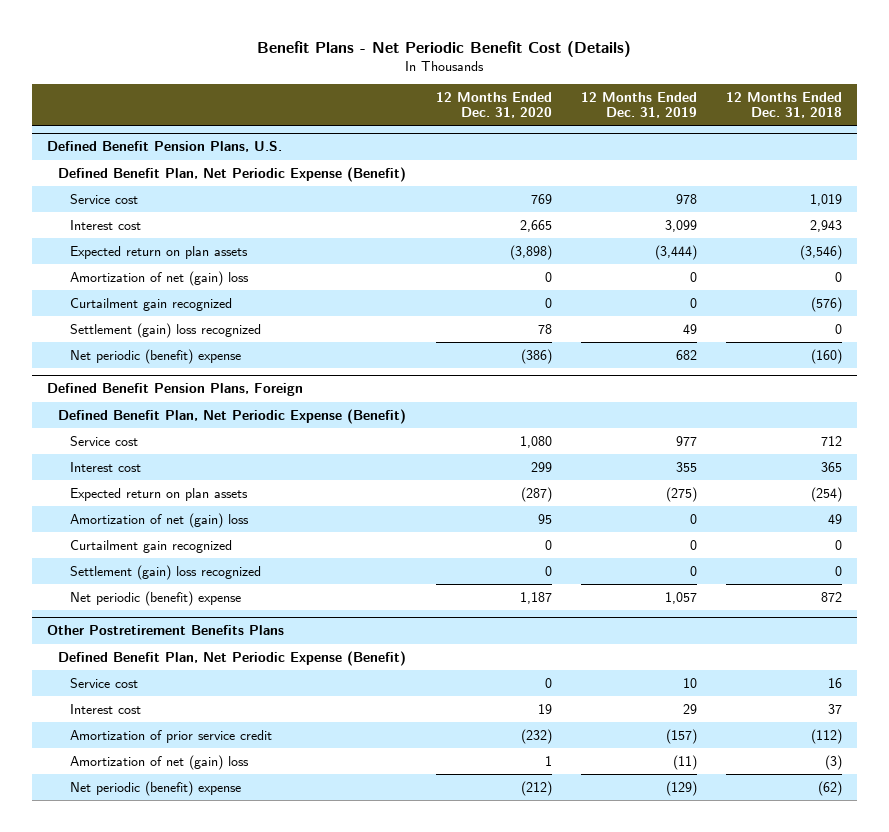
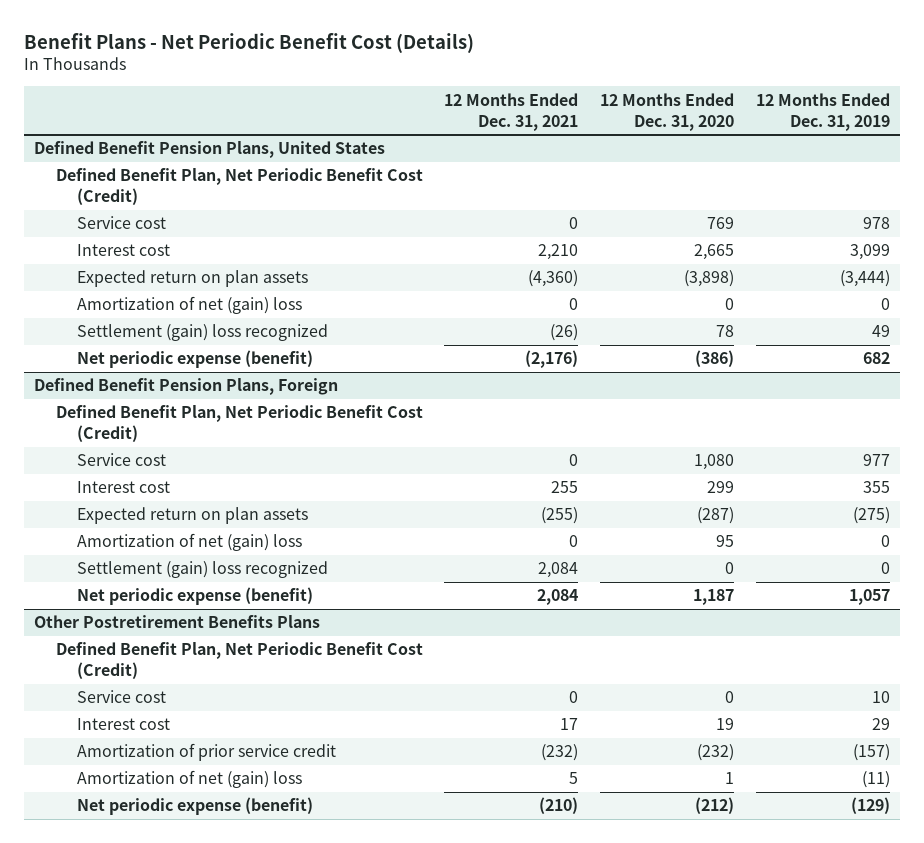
- | 12 Months Ended Dec. 31, 2020 | 12 Months Ended Dec. 31, 2019 | 12 Months Ended Dec. 31, 2018
+ | 12 Months Ended Dec. 31, 2021 | 12 Months Ended Dec. 31, 2020 | 12 Months Ended Dec. 31, 2019
- Defined Benefit Pension Plans, U.S.
- Defined Benefit Plan, Net Periodic Expense (Benefit)
+ Defined Benefit Pension Plans, United States
+ Defined Benefit Plan, Net Periodic Benefit Cost (Credit)
- Curtailment gain recognized | 0 | 0 | (576)
- Net periodic (benefit) expense | (386) | 682 | (160)
+ Net periodic expense (benefit) | (2,176) | (386) | 682
@ Defined Benefit Pension Plans, Foreign
- Defined Benefit Plan, Net Periodic Expense (Benefit)
+ Defined Benefit Plan, Net Periodic Benefit Cost (Credit)
- Curtailment gain recognized | 0 | 0 | 0
- Net periodic (benefit) expense | 1,187 | 1,057 | 872
+ Net periodic expense (benefit) | 2,084 | 1,187 | 1,057
@ Other Postretirement Benefits Plans
- Defined Benefit Plan, Net Periodic Expense (Benefit)
+ Defined Benefit Plan, Net Periodic Benefit Cost (Credit)
- Net periodic (benefit) expense | (212) | (129) | (62)
+ Net periodic expense (benefit) | (210) | (212) | (129)

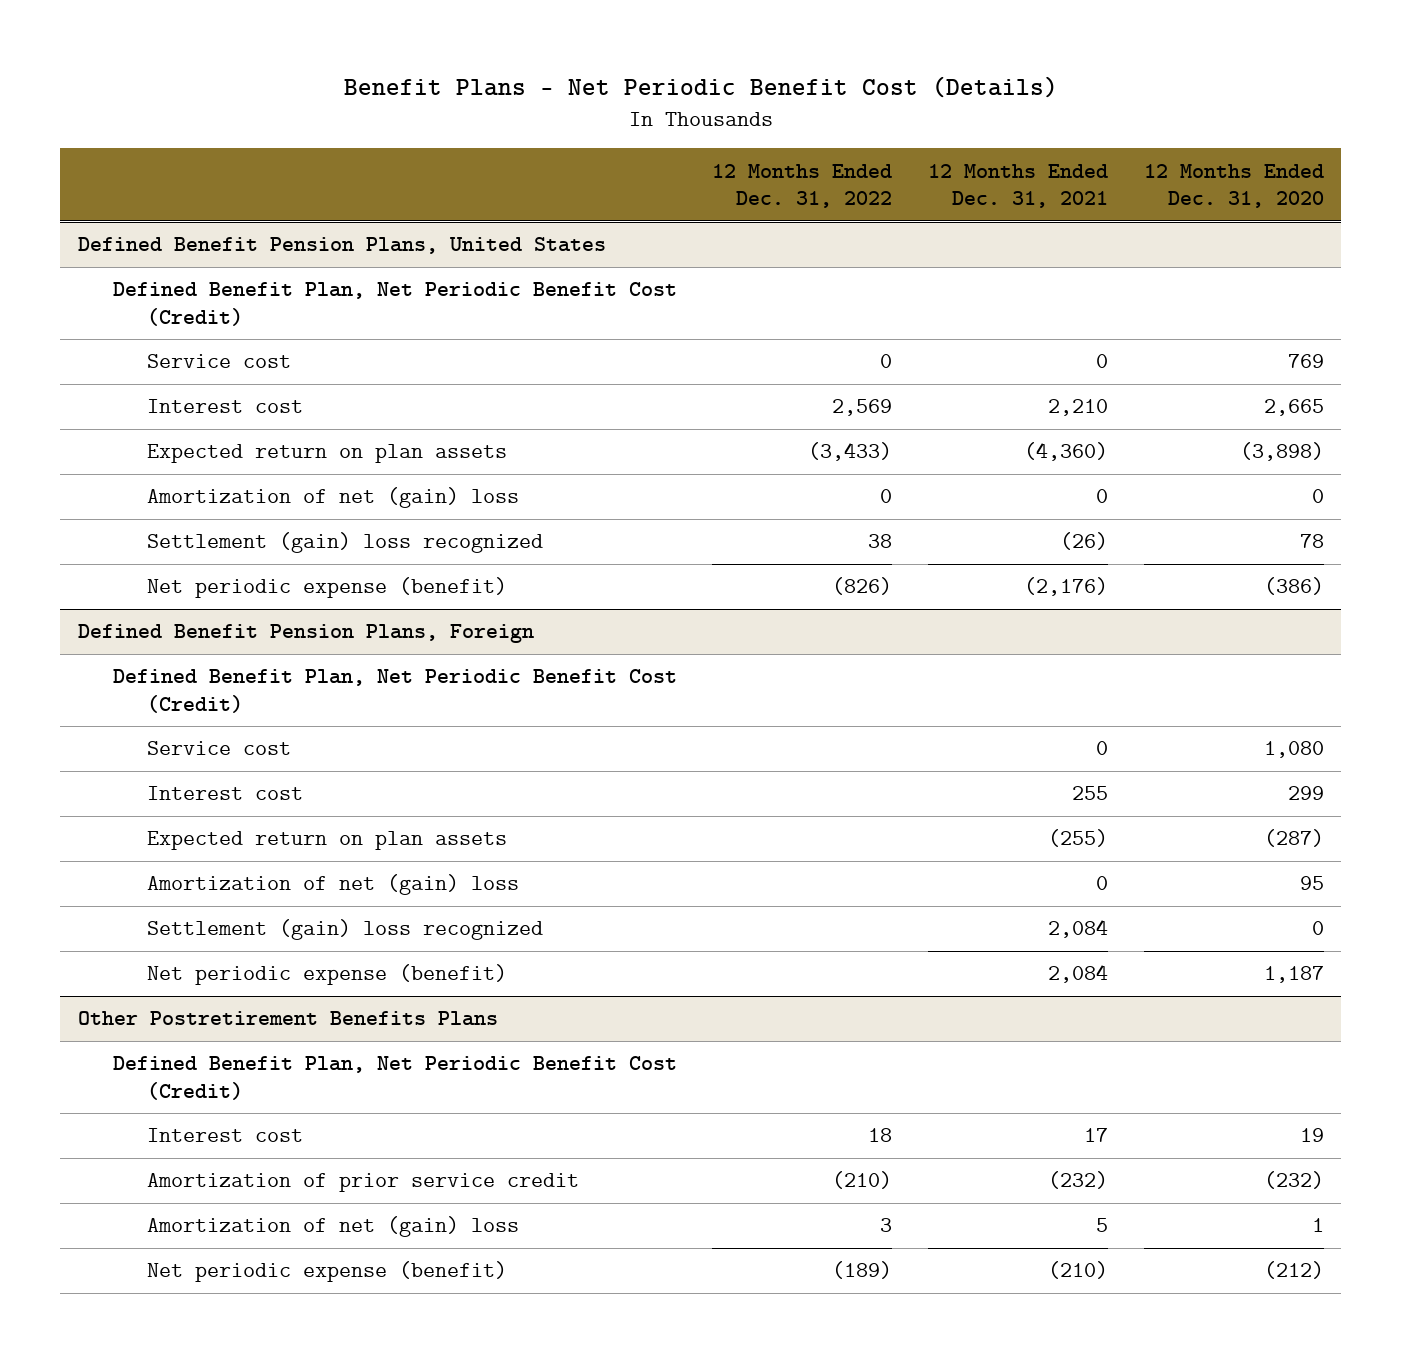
- | 12 Months Ended Dec. 31, 2021 | 12 Months Ended Dec. 31, 2020 | 12 Months Ended Dec. 31, 2019
+ | 12 Months Ended Dec. 31, 2022 | 12 Months Ended Dec. 31, 2021 | 12 Months Ended Dec. 31, 2020
@ Other Postretirement Benefits Plans
- Service cost | 0 | 0 | 10

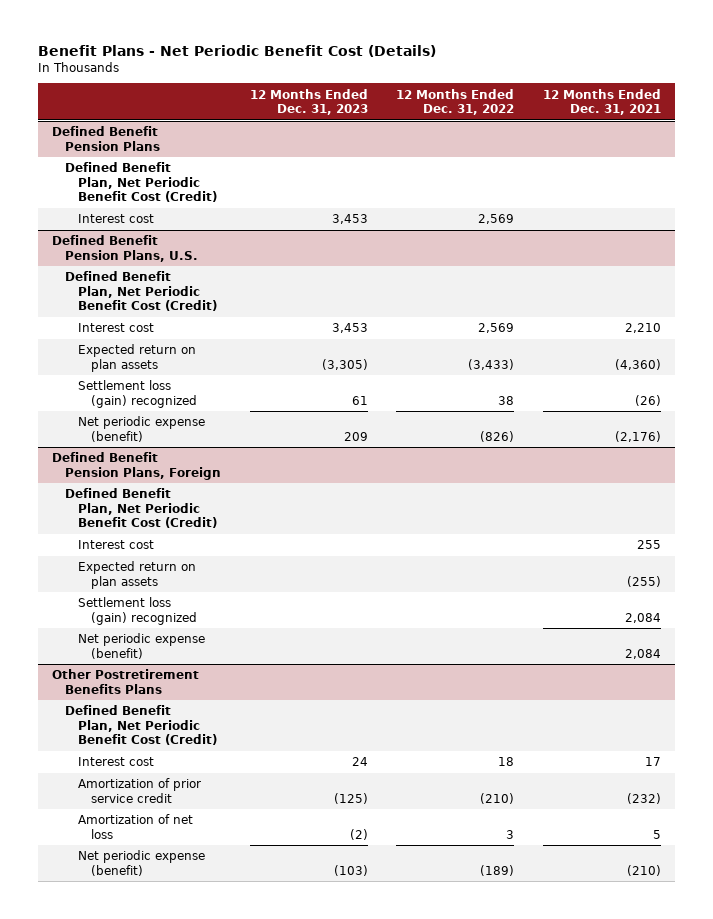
- | 12 Months Ended Dec. 31, 2022 | 12 Months Ended Dec. 31, 2021 | 12 Months Ended Dec. 31, 2020
+ | 12 Months Ended Dec. 31, 2023 | 12 Months Ended Dec. 31, 2022 | 12 Months Ended Dec. 31, 2021
- Defined Benefit Pension Plans, United States
+ Defined Benefit Pension Plans
- Service cost | 0 | 0 | 769
+ Interest cost | 3,453 | 2,569 |
+ Defined Benefit Pension Plans, U.S.
+ Defined Benefit Plan, Net Periodic Benefit Cost (Credit)
- Amortization of net (gain) loss | 0 | 0 | 0
- Settlement (gain) loss recognized | 38 | (26) | 78
+ Settlement loss (gain) recognized | 61 | 38 | (26)
@ Defined Benefit Pension Plans, Foreign
- Service cost | | 0 | 1,080
- Amortization of net (gain) loss | | 0 | 95
- Settlement (gain) loss recognized | | 2,084 | 0
+ Settlement loss (gain) recognized | | | 2,084
@ Other Postretirement Benefits Plans
- Amortization of net (gain) loss | 3 | 5 | 1
+ Amortization of net loss | (2) | 3 | 5

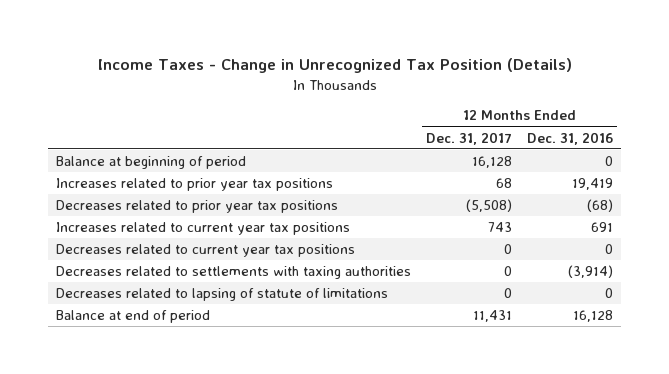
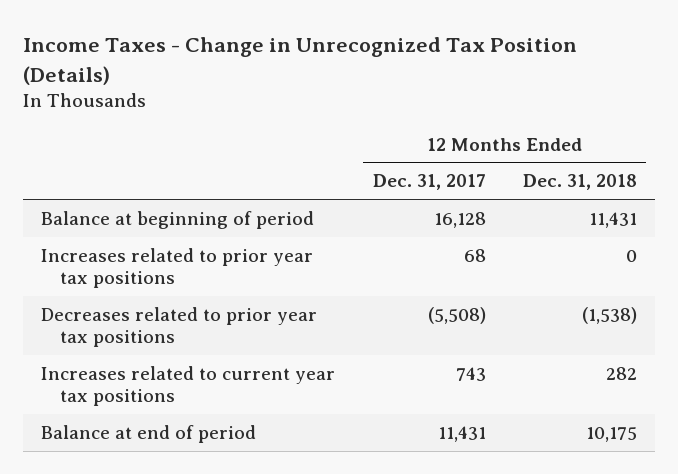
- | 12 Months Ended Dec. 31, 2017 | 12 Months Ended Dec. 31, 2016
+ | 12 Months Ended Dec. 31, 2017 | 12 Months Ended Dec. 31, 2018
- Decreases related to current year tax positions | 0 | 0
- Decreases related to settlements with taxing authorities | 0 | (3,914)
- Decreases related to lapsing of statute of limitations | 0 | 0

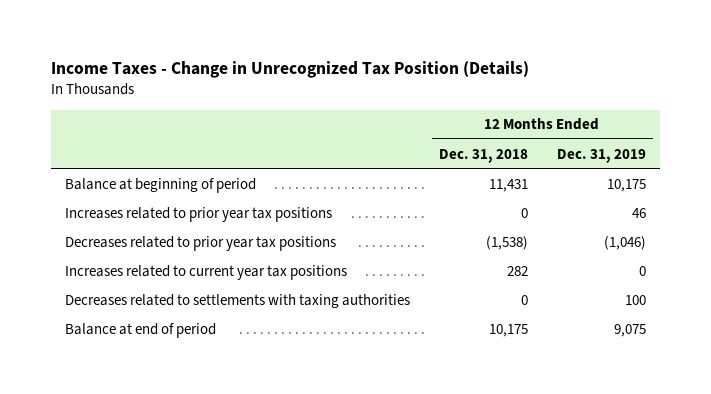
- | 12 Months Ended Dec. 31, 2017 | 12 Months Ended Dec. 31, 2018
+ | 12 Months Ended Dec. 31, 2018 | 12 Months Ended Dec. 31, 2019
+ Decreases related to settlements with taxing authorities | 0 | 100

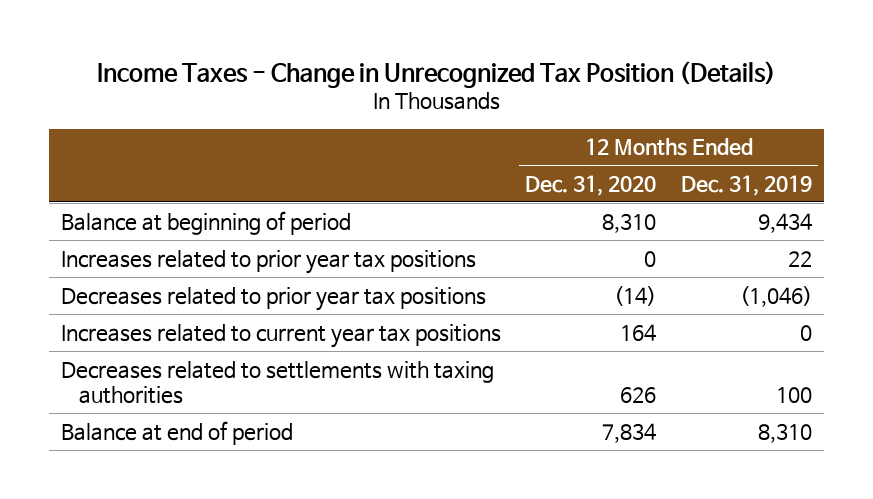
- | 12 Months Ended Dec. 31, 2018 | 12 Months Ended Dec. 31, 2019
+ | 12 Months Ended Dec. 31, 2020 | 12 Months Ended Dec. 31, 2019
- Balance at beginning of period | 11,431 | 10,175
- Increases related to prior year tax positions | 0 | 46
+ Balance at beginning of period | 8,310 | 9,434
+ Increases related to prior year tax positions | 0 | 22
- Balance at end of period | 10,175 | 9,075
+ Balance at end of period | 7,834 | 8,310

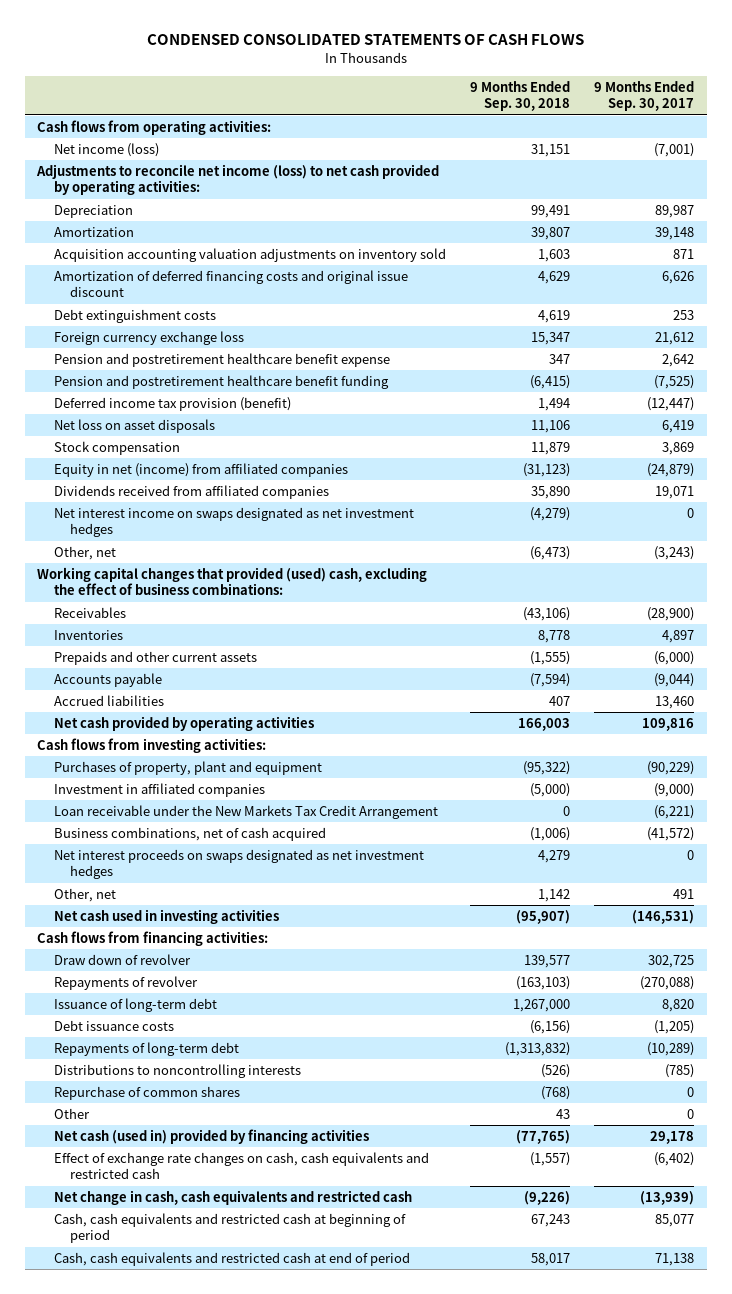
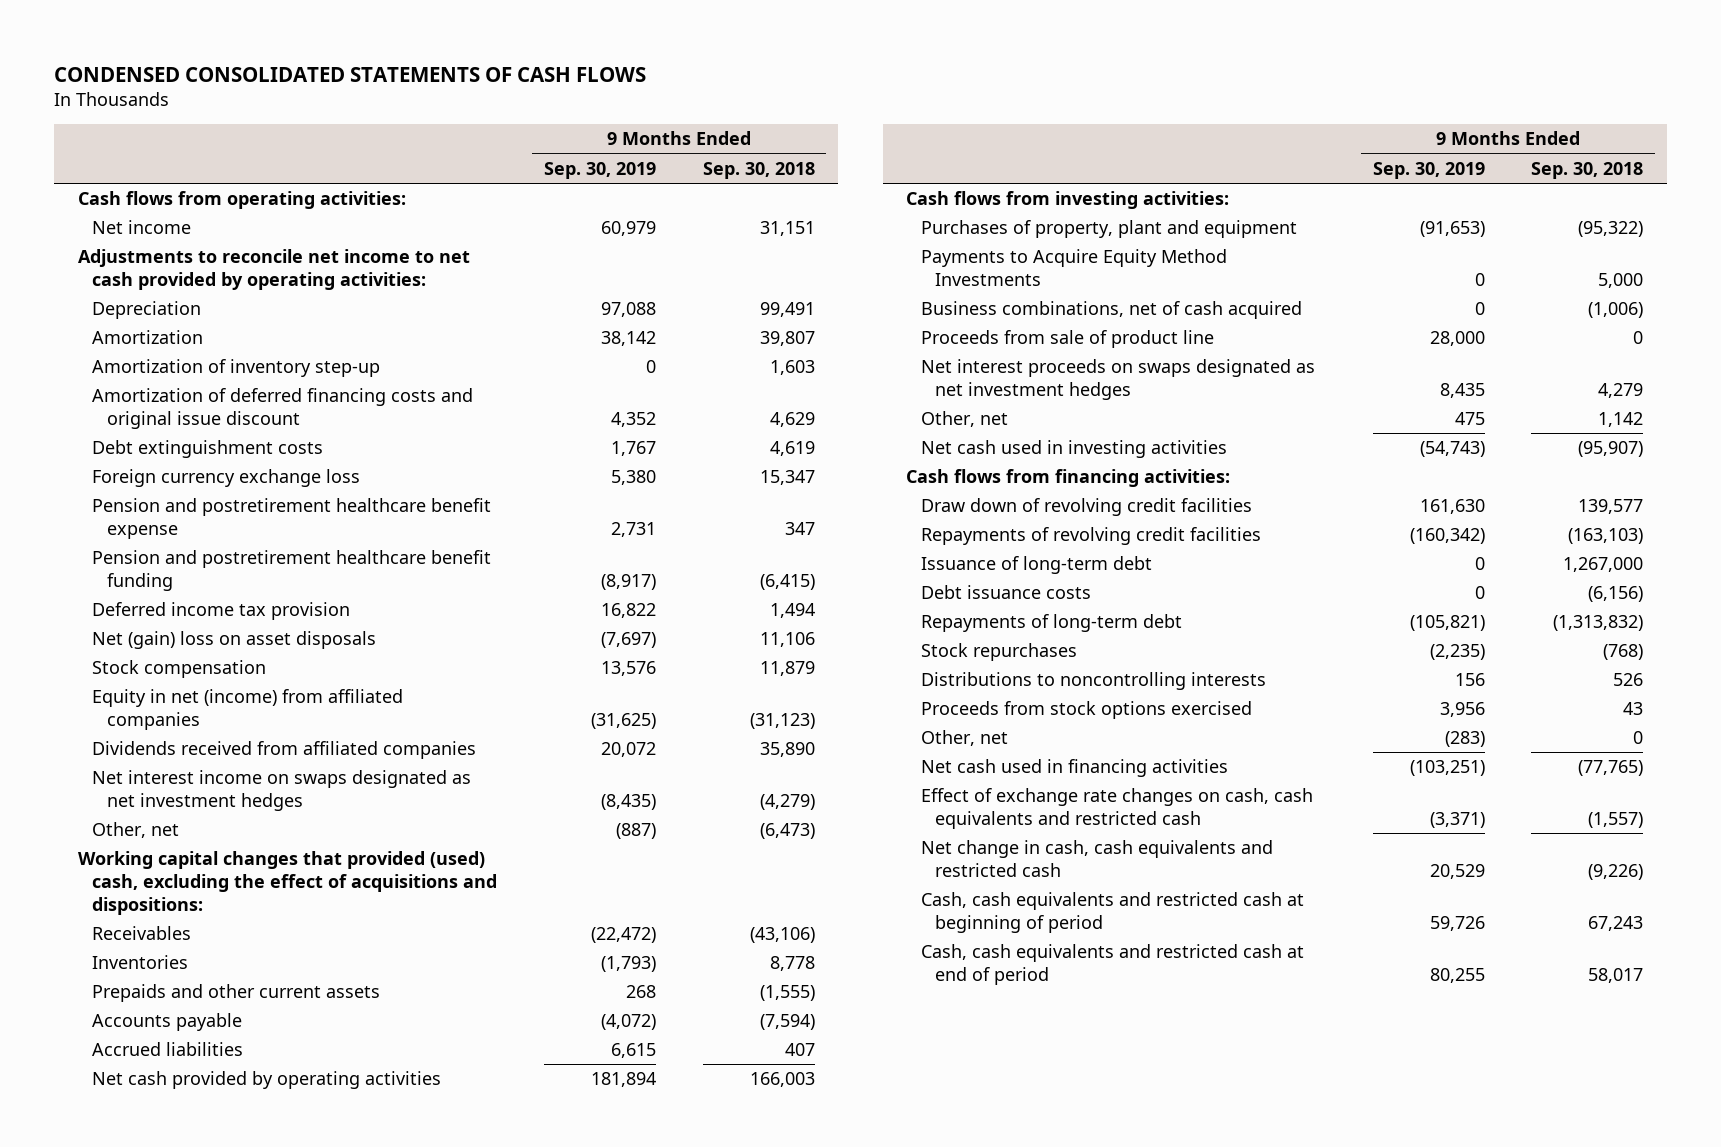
- | 9 Months Ended Sep. 30, 2018 | 9 Months Ended Sep. 30, 2017
+ | 9 Months Ended Sep. 30, 2019 | 9 Months Ended Sep. 30, 2018
- Net income (loss) | 31,151 | (7,001)
- Adjustments to reconcile net income (loss) to net cash provided by operating activities:
+ Net income | 60,979 | 31,151
+ Adjustments to reconcile net income to net cash provided by operating activities:
- Acquisition accounting valuation adjustments on inventory sold | 1,603 | 871
+ Amortization of inventory step-up | 0 | 1,603
- Deferred income tax provision (benefit) | 1,494 | (12,447)
- Net loss on asset disposals | 11,106 | 6,419
+ Deferred income tax provision | 16,822 | 1,494
+ Net (gain) loss on asset disposals | (7,697) | 11,106
- Working capital changes that provided (used) cash, excluding the effect of business combinations:
+ Working capital changes that provided (used) cash, excluding the effect of acquisitions and dispositions:
- Investment in affiliated companies | (5,000) | (9,000)
- Loan receivable under the New Markets Tax Credit Arrangement | 0 | (6,221)
+ Payments to Acquire Equity Method Investments | 0 | 5,000
+ Proceeds from sale of product line | 28,000 | 0
- Draw down of revolver | 139,577 | 302,725
- Repayments of revolver | (163,103) | (270,088)
+ Draw down of revolving credit facilities | 161,630 | 139,577
+ Repayments of revolving credit facilities | (160,342) | (163,103)
- Distributions to noncontrolling interests | (526) | (785)
- Repurchase of common shares | (768) | 0
- Other | 43 | 0
- Net cash (used in) provided by financing activities | (77,765) | 29,178
+ Stock repurchases | (2,235) | (768)
+ Distributions to noncontrolling interests | 156 | 526
+ Proceeds from stock options exercised | 3,956 | 43
+ Other, net | (283) | 0
+ Net cash used in financing activities | (103,251) | (77,765)

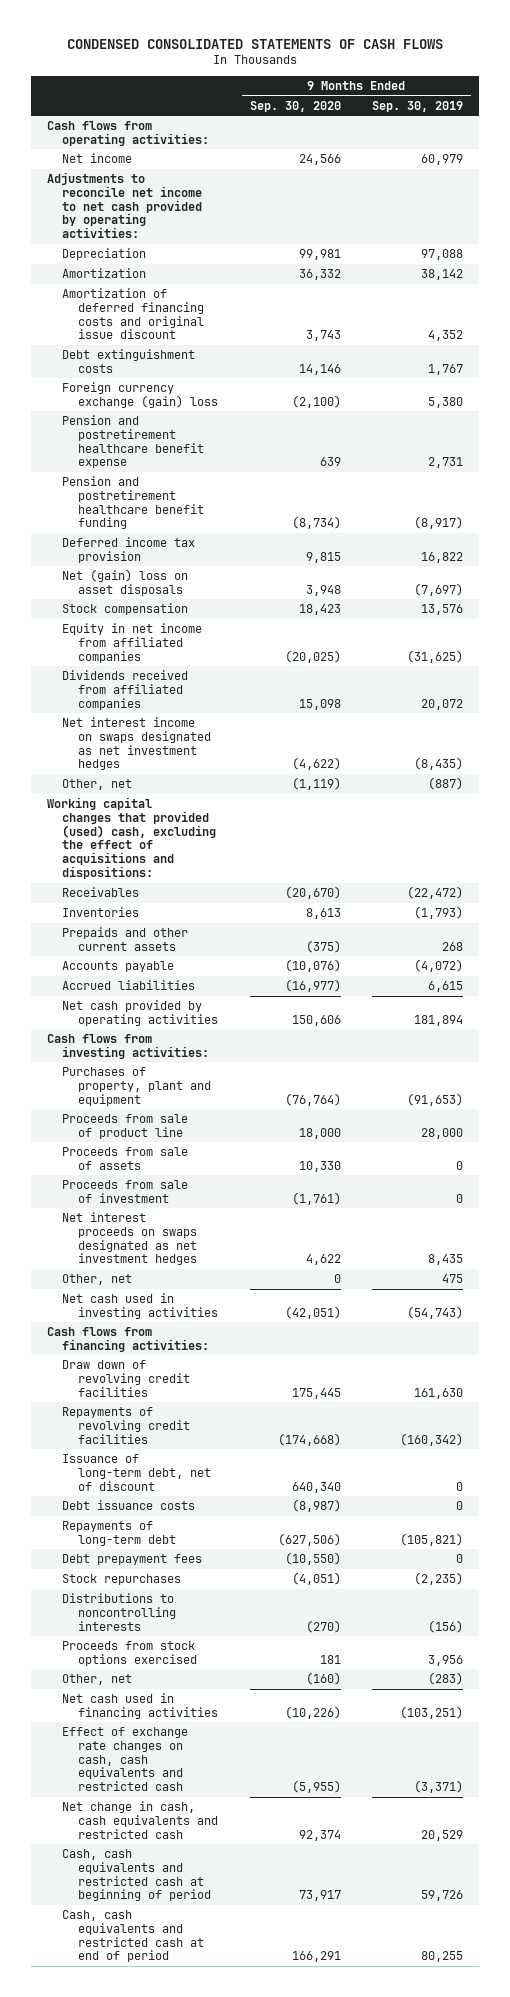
- | 9 Months Ended Sep. 30, 2019 | 9 Months Ended Sep. 30, 2018
+ | 9 Months Ended Sep. 30, 2020 | 9 Months Ended Sep. 30, 2019
- Amortization of inventory step-up | 0 | 1,603
- Foreign currency exchange loss | 5,380 | 15,347
+ Foreign currency exchange (gain) loss | (2,100) | 5,380
- Equity in net (income) from affiliated companies | (31,625) | (31,123)
+ Equity in net income from affiliated companies | (20,025) | (31,625)
- Payments to Acquire Equity Method Investments | 0 | 5,000
- Business combinations, net of cash acquired | 0 | (1,006)
+ Proceeds from sale of assets | 10,330 | 0
+ Proceeds from sale of investment | (1,761) | 0
- Issuance of long-term debt | 0 | 1,267,000
+ Issuance of long-term debt, net of discount | 640,340 | 0
+ Debt prepayment fees | (10,550) | 0
- Distributions to noncontrolling interests | 156 | 526
+ Distributions to noncontrolling interests | (270) | (156)

